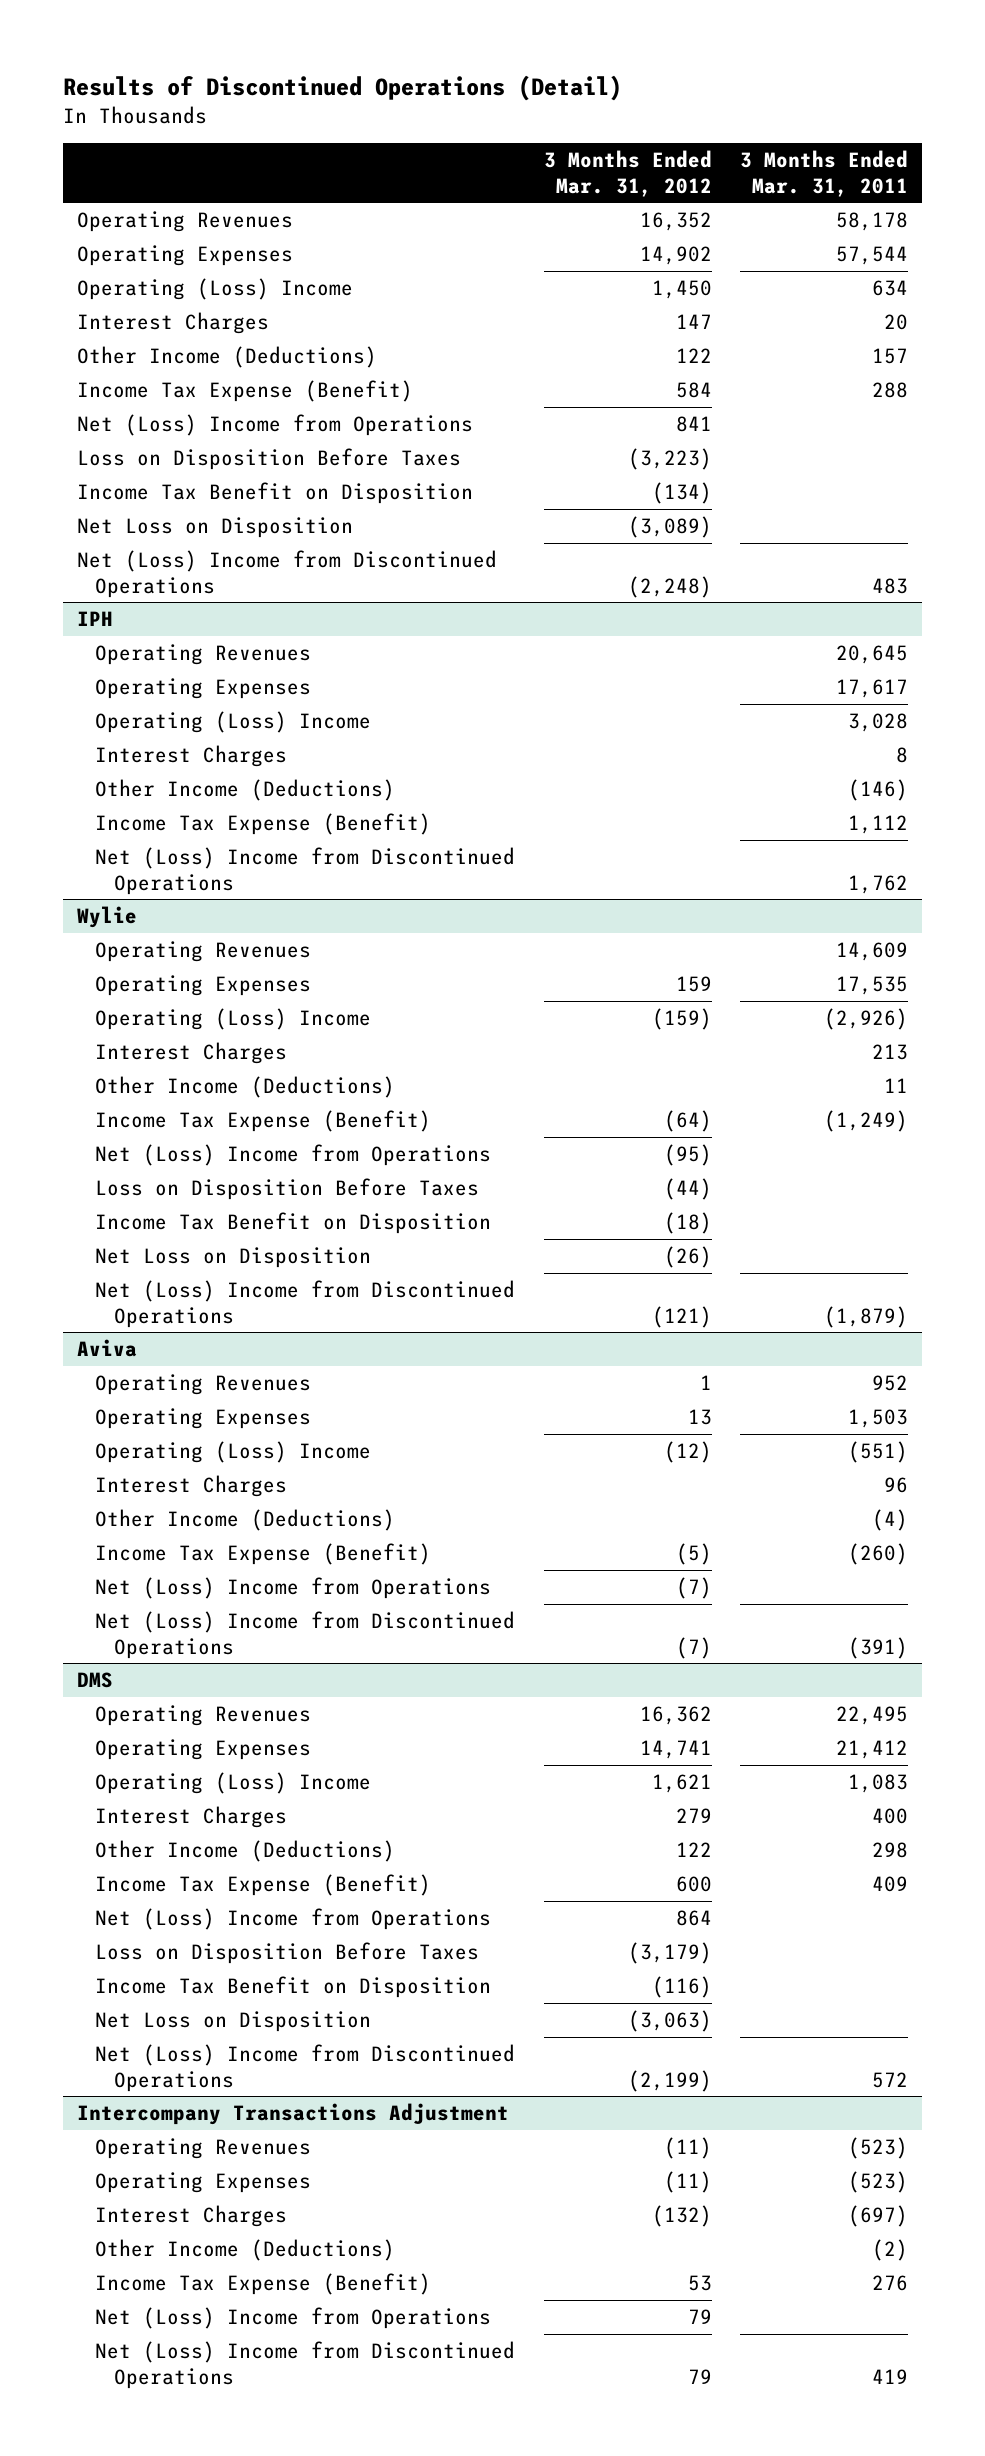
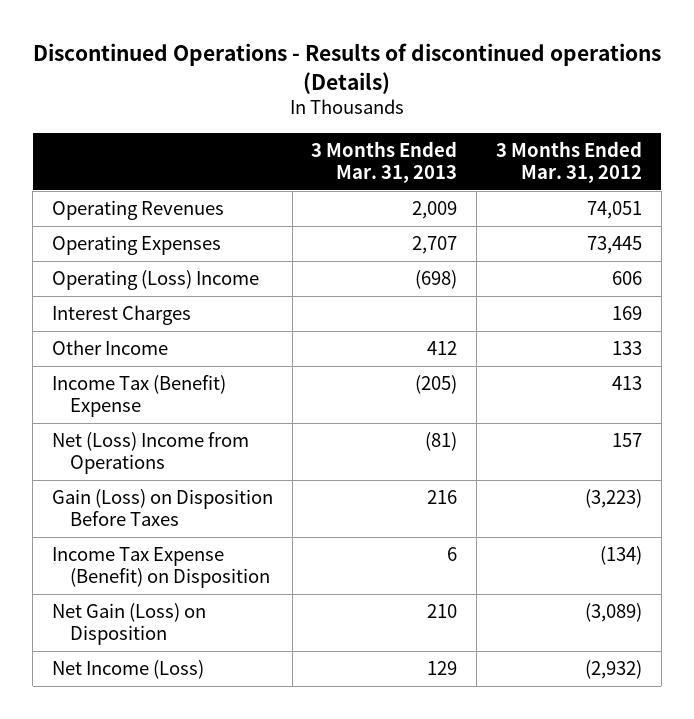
- Results of Discontinued Operations (Detail)
+ Discontinued Operations - Results of discontinued operations (Details)
- | 3 Months Ended Mar. 31, 2012 | 3 Months Ended Mar. 31, 2011
+ | 3 Months Ended Mar. 31, 2013 | 3 Months Ended Mar. 31, 2012
- Operating Revenues | 16,352 | 58,178
- Operating Expenses | 14,902 | 57,544
- Operating (Loss) Income | 1,450 | 634
- Interest Charges | 147 | 20
- Other Income (Deductions) | 122 | 157
- Income Tax Expense (Benefit) | 584 | 288
- Net (Loss) Income from Operations | 841 |
- Loss on Disposition Before Taxes | (3,223) |
- Income Tax Benefit on Disposition | (134) |
- Net Loss on Disposition | (3,089) |
- Net (Loss) Income from Discontinued Operations | (2,248) | 483
- IPH
- Operating Revenues | | 20,645
- Operating Expenses | | 17,617
- Operating (Loss) Income | | 3,028
- Interest Charges | | 8
- Other Income (Deductions) | | (146)
- Income Tax Expense (Benefit) | | 1,112
- Net (Loss) Income from Discontinued Operations | | 1,762
- Wylie
- Operating Revenues | | 14,609
- Operating Expenses | 159 | 17,535
- Operating (Loss) Income | (159) | (2,926)
- Interest Charges | | 213
- Other Income (Deductions) | | 11
- Income Tax Expense (Benefit) | (64) | (1,249)
- Net (Loss) Income from Operations | (95) |
- Loss on Disposition Before Taxes | (44) |
- Income Tax Benefit on Disposition | (18) |
- Net Loss on Disposition | (26) |
- Net (Loss) Income from Discontinued Operations | (121) | (1,879)
- Aviva
- Operating Revenues | 1 | 952
- Operating Expenses | 13 | 1,503
- Operating (Loss) Income | (12) | (551)
- Interest Charges | | 96
- Other Income (Deductions) | | (4)
- Income Tax Expense (Benefit) | (5) | (260)
- Net (Loss) Income from Operations | (7) |
- Net (Loss) Income from Discontinued Operations | (7) | (391)
- DMS
- Operating Revenues | 16,362 | 22,495
- Operating Expenses | 14,741 | 21,412
- Operating (Loss) Income | 1,621 | 1,083
- Interest Charges | 279 | 400
- Other Income (Deductions) | 122 | 298
- Income Tax Expense (Benefit) | 600 | 409
- Net (Loss) Income from Operations | 864 |
- Loss on Disposition Before Taxes | (3,179) |
- Income Tax Benefit on Disposition | (116) |
- Net Loss on Disposition | (3,063) |
- Net (Loss) Income from Discontinued Operations | (2,199) | 572
- Intercompany Transactions Adjustment
- Operating Revenues | (11) | (523)
- Operating Expenses | (11) | (523)
- Interest Charges | (132) | (697)
- Other Income (Deductions) | | (2)
- Income Tax Expense (Benefit) | 53 | 276
- Net (Loss) Income from Operations | 79 |
- Net (Loss) Income from Discontinued Operations | 79 | 419
+ Operating Revenues | 2,009 | 74,051
+ Operating Expenses | 2,707 | 73,445
+ Operating (Loss) Income | (698) | 606
+ Interest Charges | | 169
+ Other Income | 412 | 133
+ Income Tax (Benefit) Expense | (205) | 413
+ Net (Loss) Income from Operations | (81) | 157
+ Gain (Loss) on Disposition Before Taxes | 216 | (3,223)
+ Income Tax Expense (Benefit) on Disposition | 6 | (134)
+ Net Gain (Loss) on Disposition | 210 | (3,089)
+ Net Income (Loss) | 129 | (2,932)

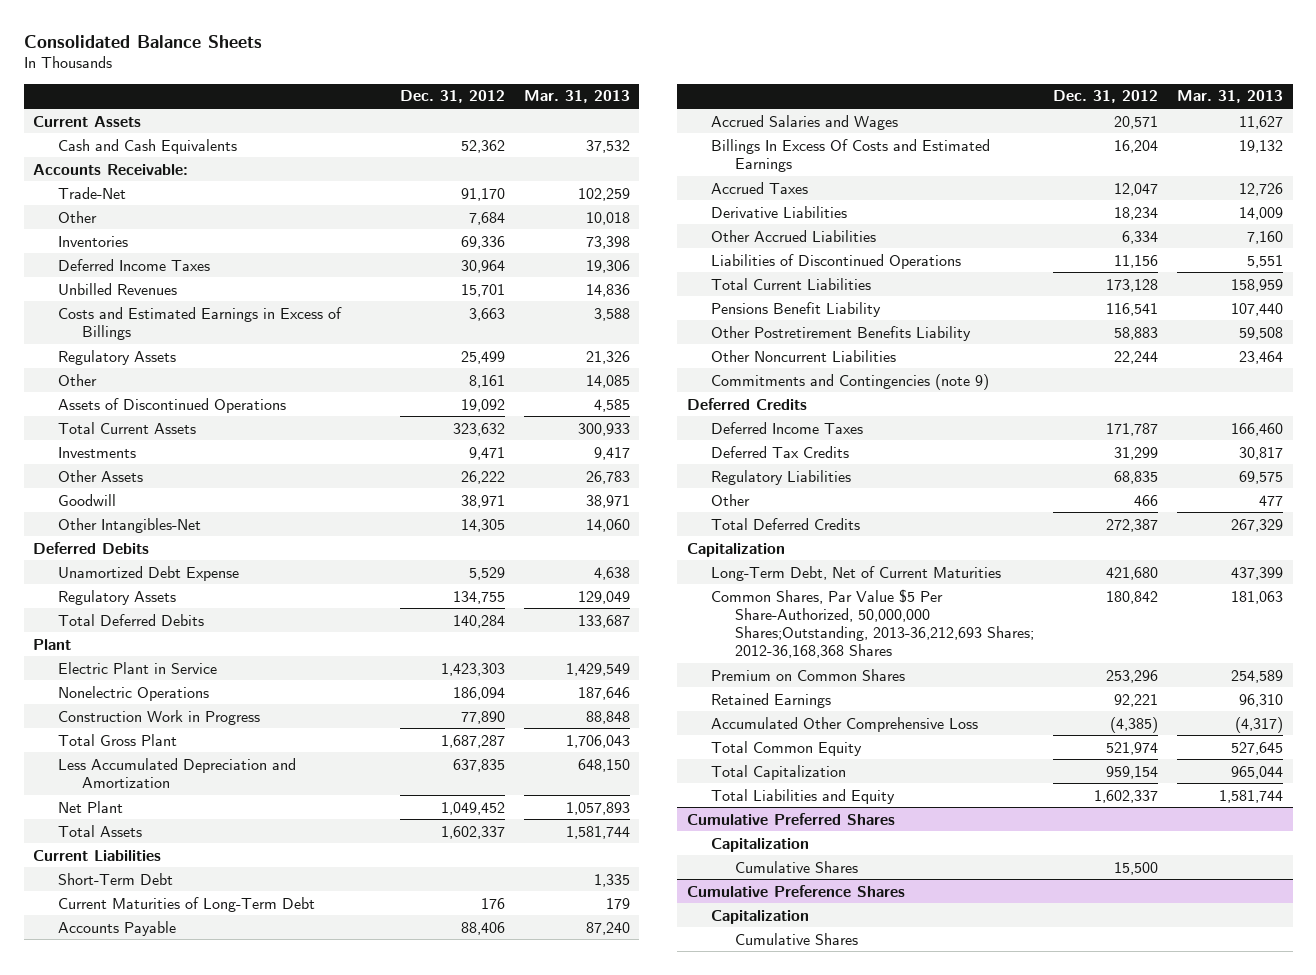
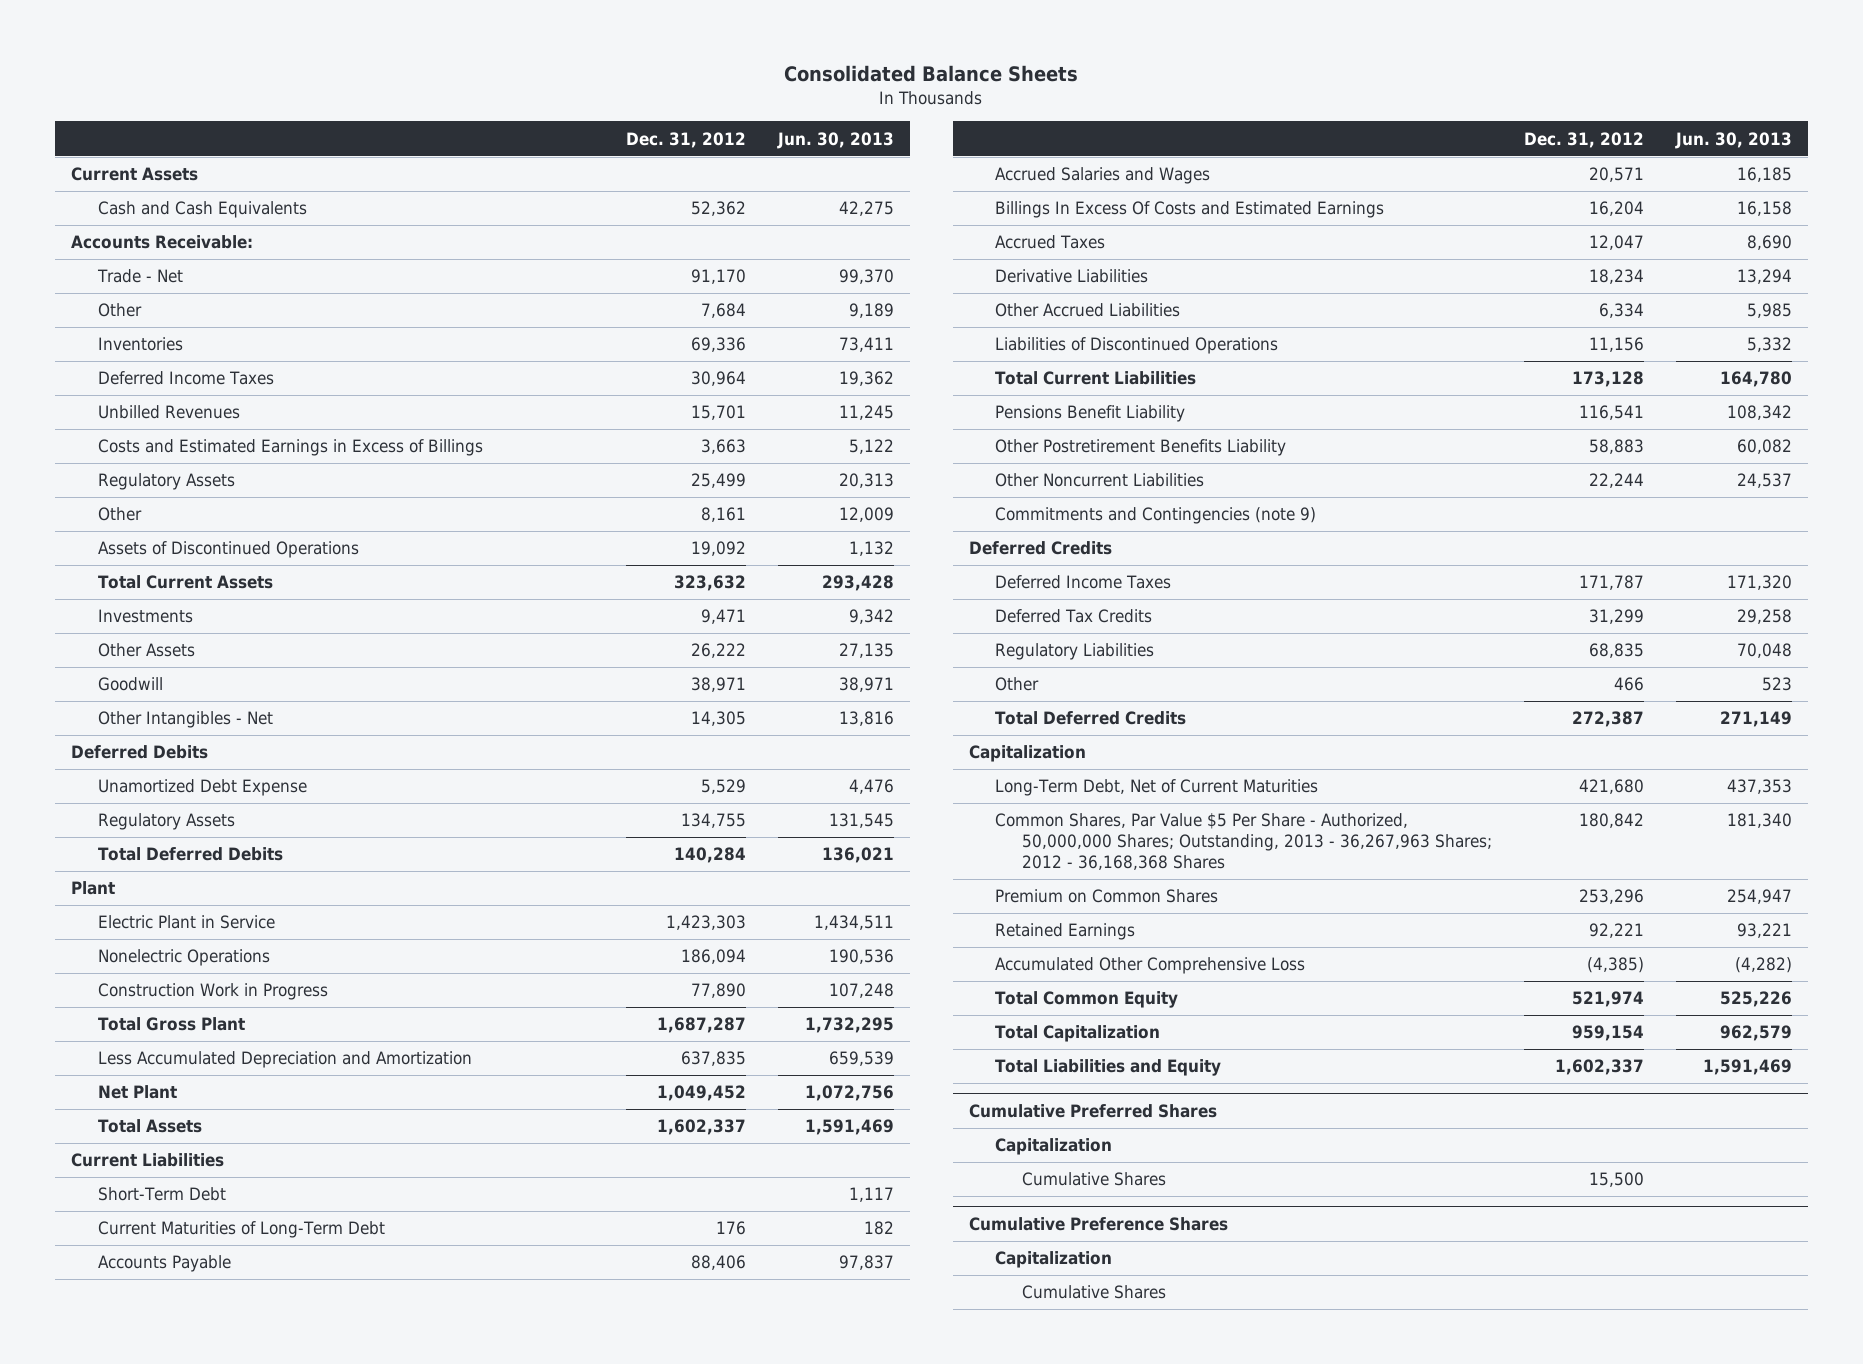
- | Dec. 31, 2012 | Mar. 31, 2013
+ | Dec. 31, 2012 | Jun. 30, 2013
- Trade-Net | 91,170 | 102,259
+ Trade - Net | 91,170 | 99,370
- Other Intangibles-Net | 14,305 | 14,060
+ Other Intangibles - Net | 14,305 | 13,816
- Common Shares, Par Value $5 Per Share-Authorized, 50,000,000 Shares;Outstanding, 2013-36,212,693 Shares; 2012-36,168,368 Shares | 180,842 | 181,063
+ Common Shares, Par Value $5 Per Share - Authorized, 50,000,000 Shares; Outstanding, 2013 - 36,267,963 Shares; 2012 - 36,168,368 Shares | 180,842 | 181,340

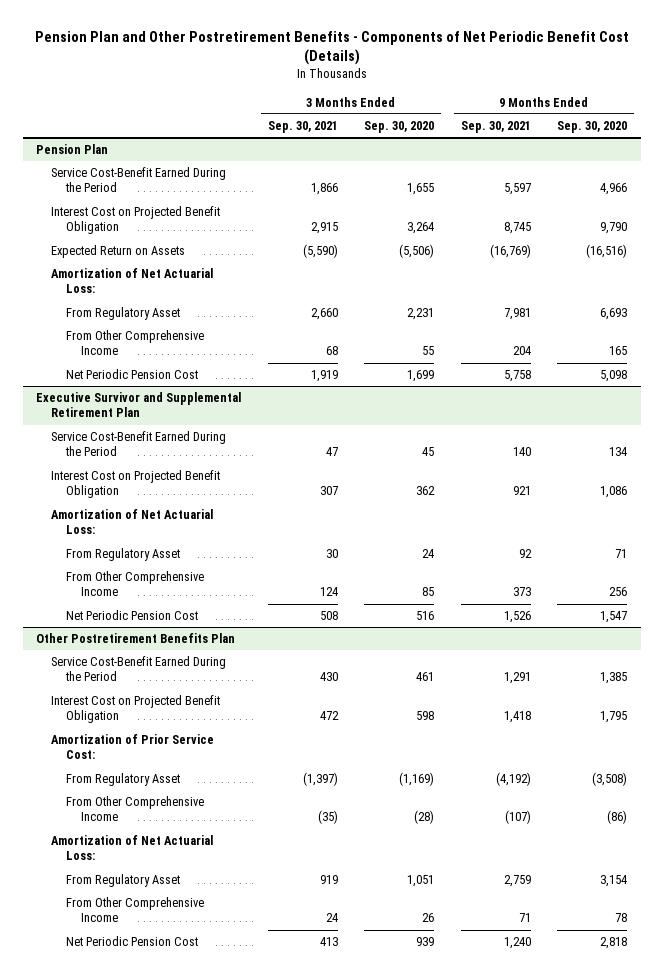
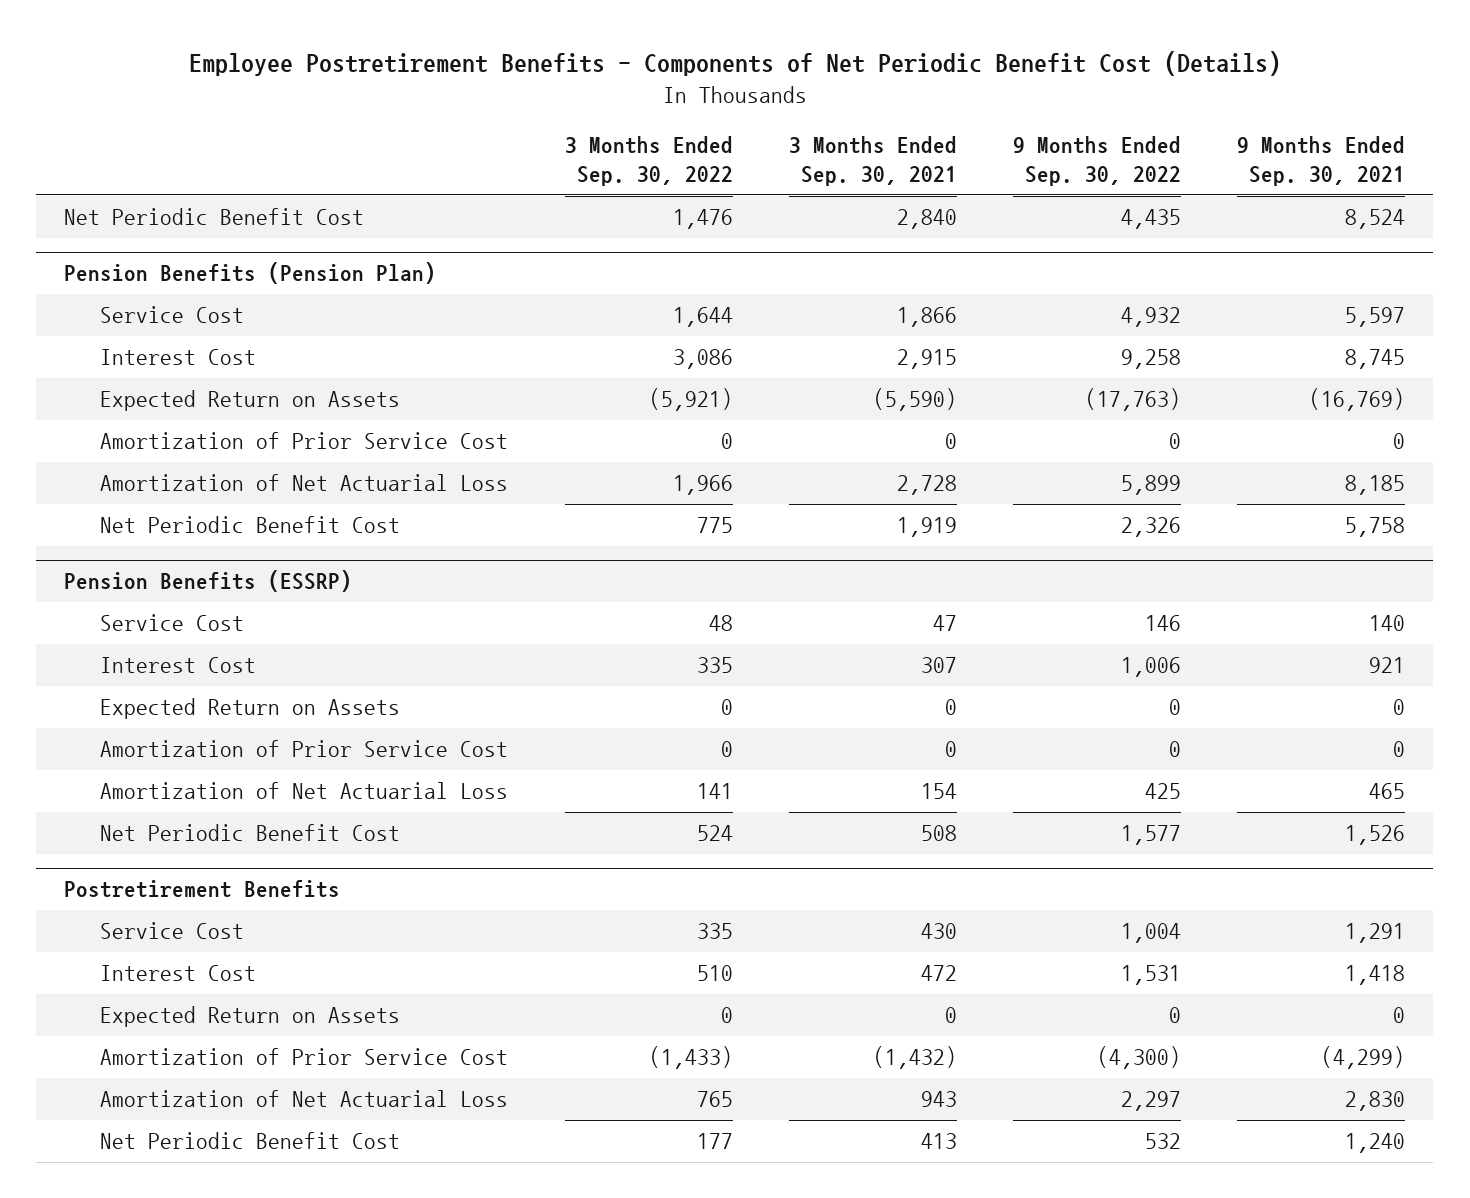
- Pension Plan and Other Postretirement Benefits - Components of Net Periodic Benefit Cost (Details)
+ Employee Postretirement Benefits - Components of Net Periodic Benefit Cost (Details)
- | 3 Months Ended Sep. 30, 2021 | 3 Months Ended Sep. 30, 2020 | 9 Months Ended Sep. 30, 2021 | 9 Months Ended Sep. 30, 2020
+ | 3 Months Ended Sep. 30, 2022 | 3 Months Ended Sep. 30, 2021 | 9 Months Ended Sep. 30, 2022 | 9 Months Ended Sep. 30, 2021
- Pension Plan
- Service Cost-Benefit Earned During the Period | 1,866 | 1,655 | 5,597 | 4,966
- Interest Cost on Projected Benefit Obligation | 2,915 | 3,264 | 8,745 | 9,790
+ Net Periodic Benefit Cost | 1,476 | 2,840 | 4,435 | 8,524
+ Pension Benefits (Pension Plan)
+ Service Cost | 1,644 | 1,866 | 4,932 | 5,597
+ Interest Cost | 3,086 | 2,915 | 9,258 | 8,745
- Amortization of Net Actuarial Loss:
- From Regulatory Asset | 2,660 | 2,231 | 7,981 | 6,693
- From Other Comprehensive Income | 68 | 55 | 204 | 165
- Net Periodic Pension Cost | 1,919 | 1,699 | 5,758 | 5,098
- Executive Survivor and Supplemental Retirement Plan
- Service Cost-Benefit Earned During the Period | 47 | 45 | 140 | 134
- Interest Cost on Projected Benefit Obligation | 307 | 362 | 921 | 1,086
- Amortization of Net Actuarial Loss:
- From Regulatory Asset | 30 | 24 | 92 | 71
- From Other Comprehensive Income | 124 | 85 | 373 | 256
- Net Periodic Pension Cost | 508 | 516 | 1,526 | 1,547
- Other Postretirement Benefits Plan
- Service Cost-Benefit Earned During the Period | 430 | 461 | 1,291 | 1,385
- Interest Cost on Projected Benefit Obligation | 472 | 598 | 1,418 | 1,795
- Amortization of Prior Service Cost:
- From Regulatory Asset | (1,397) | (1,169) | (4,192) | (3,508)
- From Other Comprehensive Income | (35) | (28) | (107) | (86)
- Amortization of Net Actuarial Loss:
- From Regulatory Asset | 919 | 1,051 | 2,759 | 3,154
- From Other Comprehensive Income | 24 | 26 | 71 | 78
- Net Periodic Pension Cost | 413 | 939 | 1,240 | 2,818
+ Amortization of Prior Service Cost | 0 | 0 | 0 | 0
+ Amortization of Net Actuarial Loss | 1,966 | 2,728 | 5,899 | 8,185
+ Net Periodic Benefit Cost | 775 | 1,919 | 2,326 | 5,758
+ Pension Benefits (ESSRP)
+ Service Cost | 48 | 47 | 146 | 140
+ Interest Cost | 335 | 307 | 1,006 | 921
+ Expected Return on Assets | 0 | 0 | 0 | 0
+ Amortization of Prior Service Cost | 0 | 0 | 0 | 0
+ Amortization of Net Actuarial Loss | 141 | 154 | 425 | 465
+ Net Periodic Benefit Cost | 524 | 508 | 1,577 | 1,526
+ Postretirement Benefits
+ Service Cost | 335 | 430 | 1,004 | 1,291
+ Interest Cost | 510 | 472 | 1,531 | 1,418
+ Expected Return on Assets | 0 | 0 | 0 | 0
+ Amortization of Prior Service Cost | (1,433) | (1,432) | (4,300) | (4,299)
+ Amortization of Net Actuarial Loss | 765 | 943 | 2,297 | 2,830
+ Net Periodic Benefit Cost | 177 | 413 | 532 | 1,240

